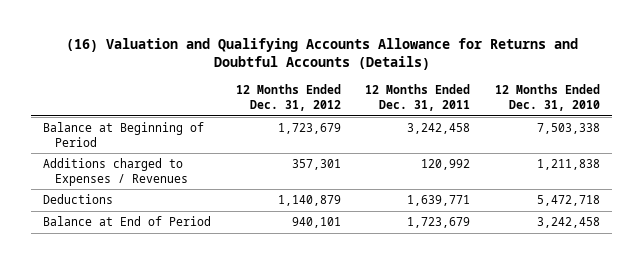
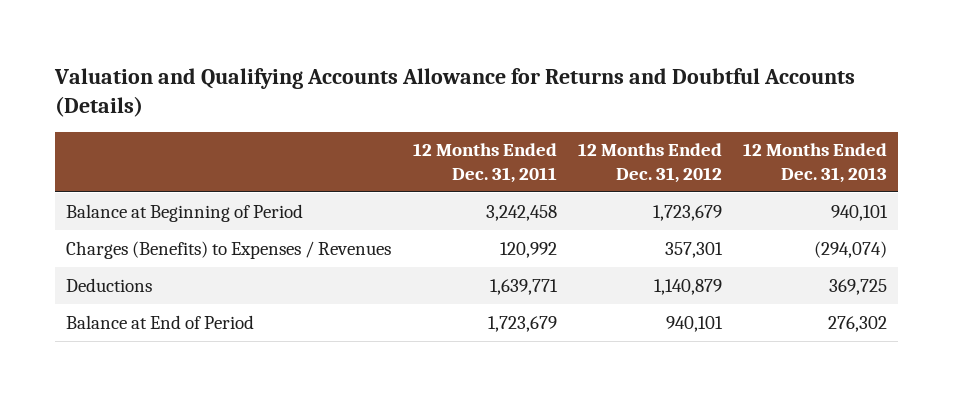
- (16) Valuation and Qualifying Accounts Allowance for Returns and Doubtful Accounts (Details)
+ Valuation and Qualifying Accounts Allowance for Returns and Doubtful Accounts (Details)
- | 12 Months Ended Dec. 31, 2012 | 12 Months Ended Dec. 31, 2011 | 12 Months Ended Dec. 31, 2010
+ | 12 Months Ended Dec. 31, 2011 | 12 Months Ended Dec. 31, 2012 | 12 Months Ended Dec. 31, 2013
- Additions charged to Expenses / Revenues | 357,301 | 120,992 | 1,211,838
+ Charges (Benefits) to Expenses / Revenues | 120,992 | 357,301 | (294,074)

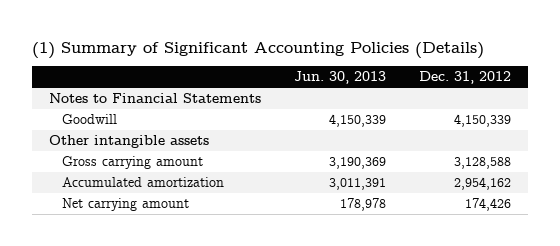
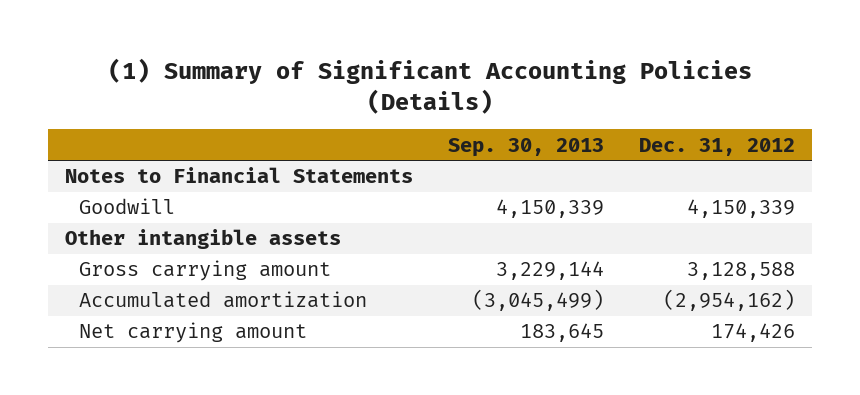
- | Jun. 30, 2013 | Dec. 31, 2012
+ | Sep. 30, 2013 | Dec. 31, 2012
- Accumulated amortization | 3,011,391 | 2,954,162
+ Accumulated amortization | (3,045,499) | (2,954,162)

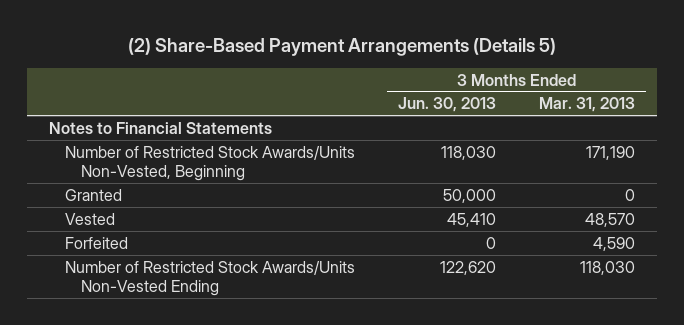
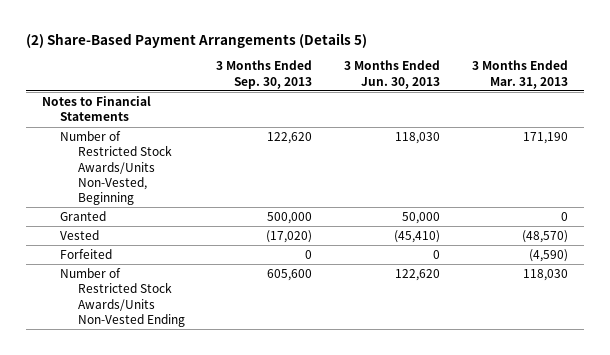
- | 3 Months Ended Jun. 30, 2013 | 3 Months Ended Mar. 31, 2013
+ | 3 Months Ended Sep. 30, 2013 | 3 Months Ended Jun. 30, 2013 | 3 Months Ended Mar. 31, 2013
- Vested | 45,410 | 48,570
- Forfeited | 0 | 4,590
+ Vested | (17,020) | (45,410) | (48,570)
+ Forfeited | 0 | 0 | (4,590)

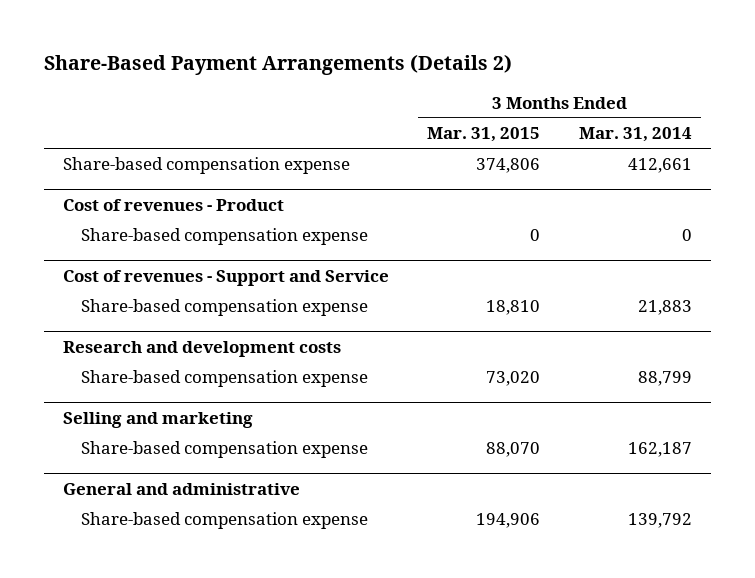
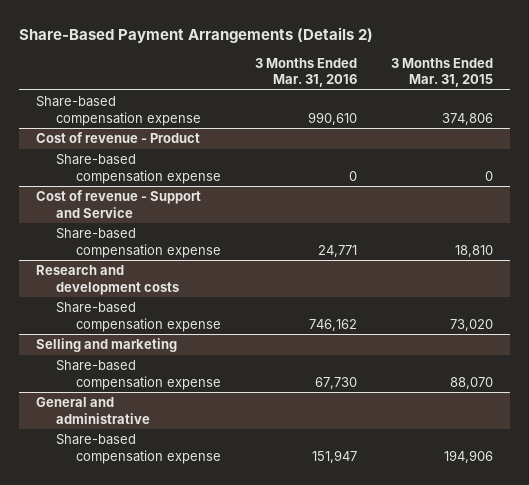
- | 3 Months Ended Mar. 31, 2015 | 3 Months Ended Mar. 31, 2014
+ | 3 Months Ended Mar. 31, 2016 | 3 Months Ended Mar. 31, 2015
- Cost of revenues - Product
+ Cost of revenue - Product
- Cost of revenues - Support and Service
+ Cost of revenue - Support and Service

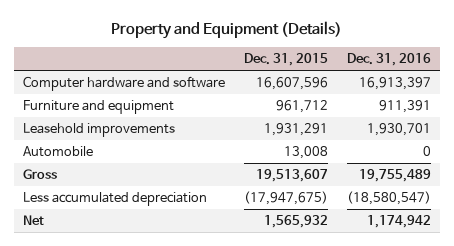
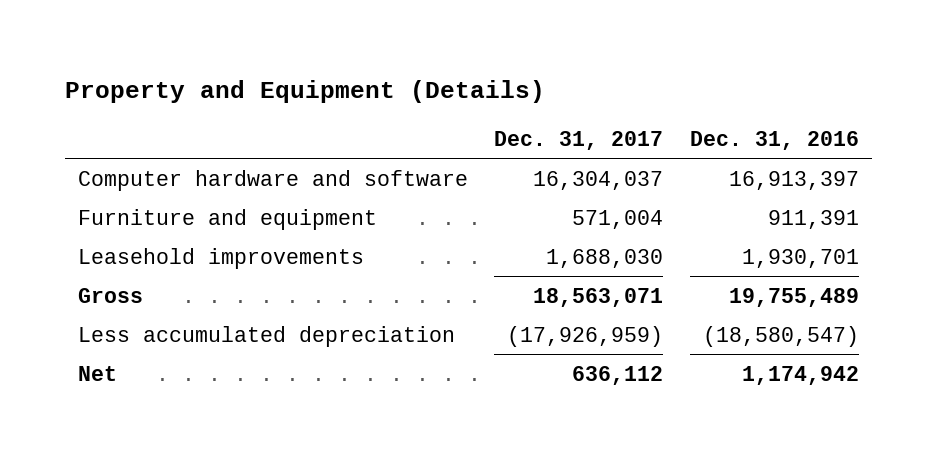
- | Dec. 31, 2015 | Dec. 31, 2016
+ | Dec. 31, 2017 | Dec. 31, 2016
- Automobile | 13,008 | 0

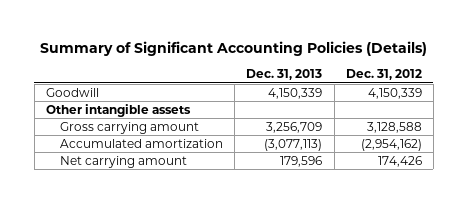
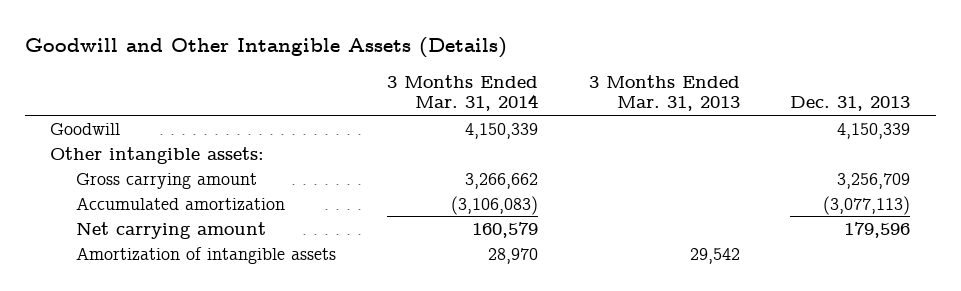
- Summary of Significant Accounting Policies (Details)
+ Goodwill and Other Intangible Assets (Details)
- | Dec. 31, 2013 | Dec. 31, 2012
+ | 3 Months Ended Mar. 31, 2014 | 3 Months Ended Mar. 31, 2013 | Dec. 31, 2013
- Other intangible assets
+ Other intangible assets:
+ Amortization of intangible assets | 28,970 | 29,542 |

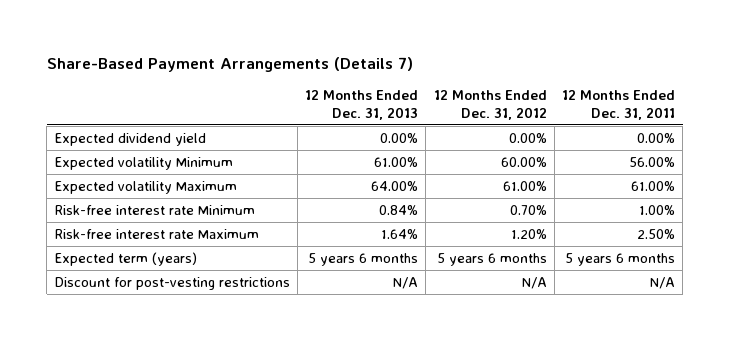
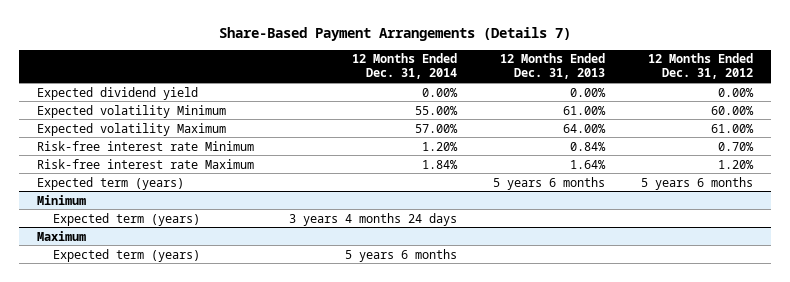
- | 12 Months Ended Dec. 31, 2013 | 12 Months Ended Dec. 31, 2012 | 12 Months Ended Dec. 31, 2011
+ | 12 Months Ended Dec. 31, 2014 | 12 Months Ended Dec. 31, 2013 | 12 Months Ended Dec. 31, 2012
- Discount for post-vesting restrictions | N/A | N/A | N/A
+ Minimum
+ Expected term (years) | 3 years 4 months 24 days | |
+ Maximum
+ Expected term (years) | 5 years 6 months | |

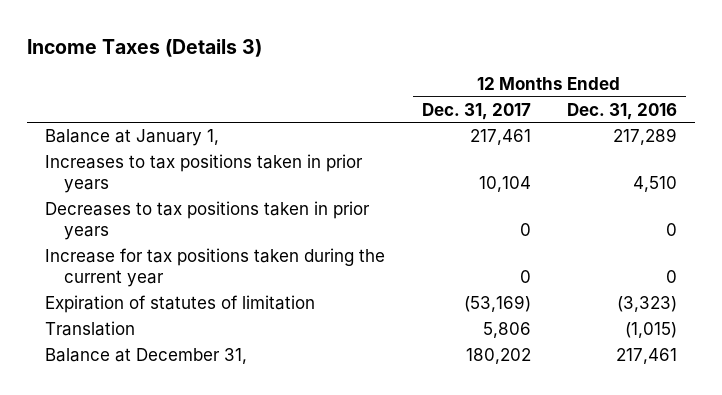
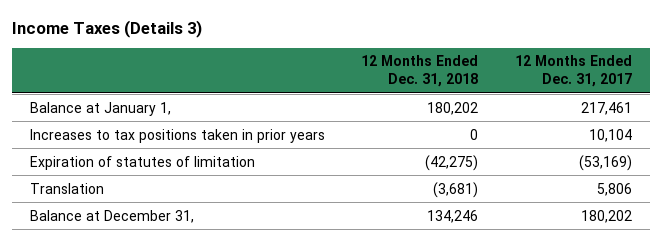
- | 12 Months Ended Dec. 31, 2017 | 12 Months Ended Dec. 31, 2016
+ | 12 Months Ended Dec. 31, 2018 | 12 Months Ended Dec. 31, 2017
- Decreases to tax positions taken in prior years | 0 | 0
- Increase for tax positions taken during the current year | 0 | 0

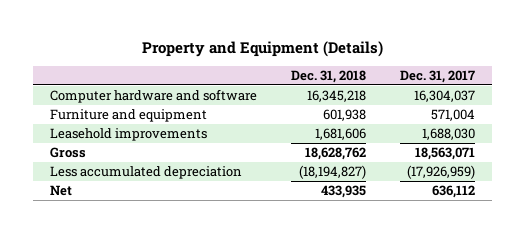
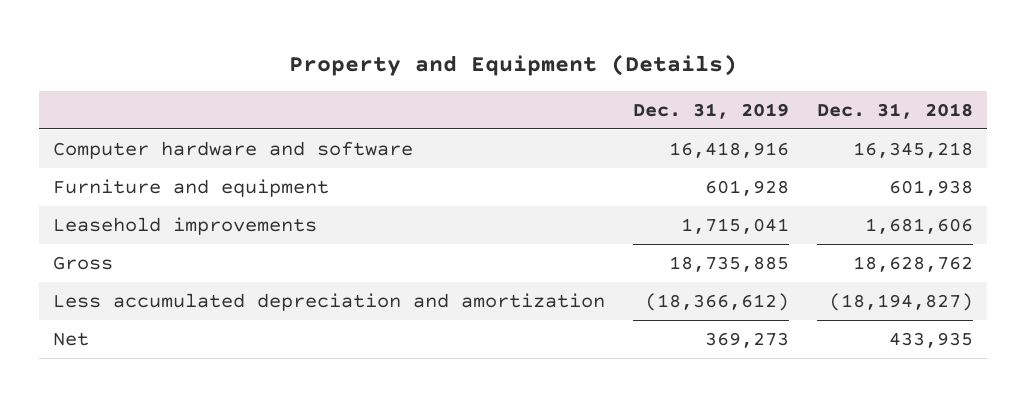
- | Dec. 31, 2018 | Dec. 31, 2017
+ | Dec. 31, 2019 | Dec. 31, 2018
- Less accumulated depreciation | (18,194,827) | (17,926,959)
+ Less accumulated depreciation and amortization | (18,366,612) | (18,194,827)

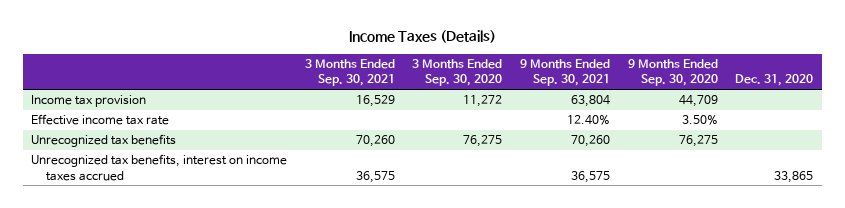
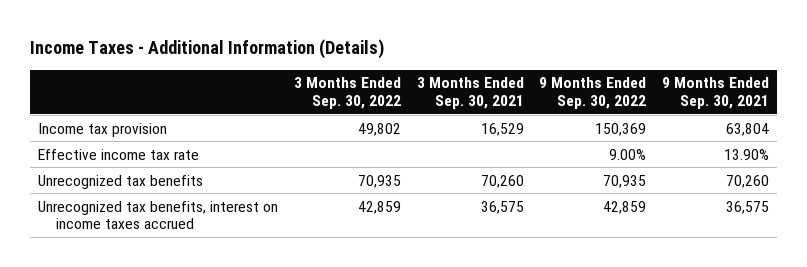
- Income Taxes (Details)
+ Income Taxes - Additional Information (Details)
- | 3 Months Ended Sep. 30, 2021 | 3 Months Ended Sep. 30, 2020 | 9 Months Ended Sep. 30, 2021 | 9 Months Ended Sep. 30, 2020 | Dec. 31, 2020
+ | 3 Months Ended Sep. 30, 2022 | 3 Months Ended Sep. 30, 2021 | 9 Months Ended Sep. 30, 2022 | 9 Months Ended Sep. 30, 2021
- Effective income tax rate | | | 12.40% | 3.50% |
+ Effective income tax rate | | | 9.00% | 13.90%

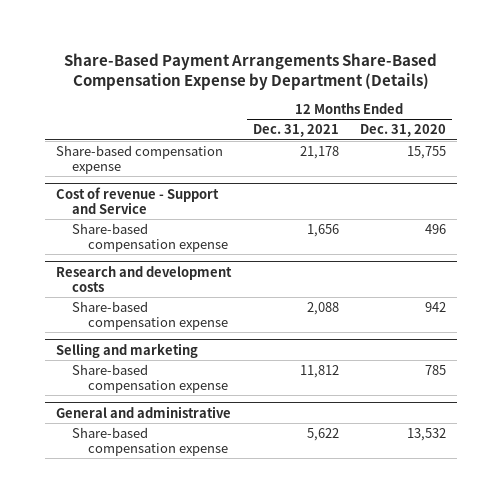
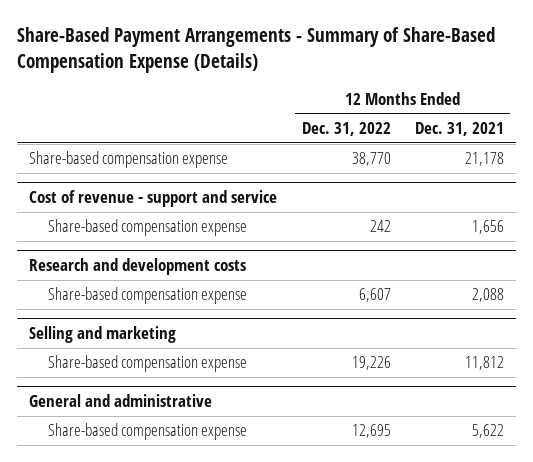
- Share-Based Payment Arrangements Share-Based Compensation Expense by Department (Details)
+ Share-Based Payment Arrangements - Summary of Share-Based Compensation Expense (Details)
- | 12 Months Ended Dec. 31, 2021 | 12 Months Ended Dec. 31, 2020
+ | 12 Months Ended Dec. 31, 2022 | 12 Months Ended Dec. 31, 2021
- Cost of revenue - Support and Service
+ Cost of revenue - support and service

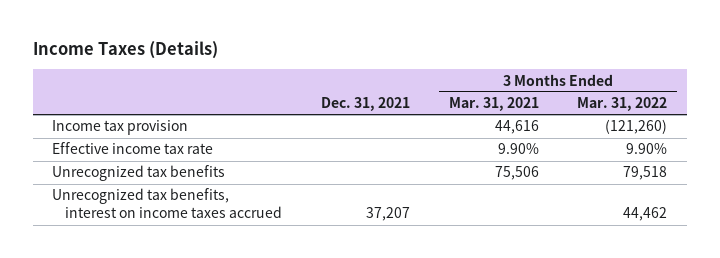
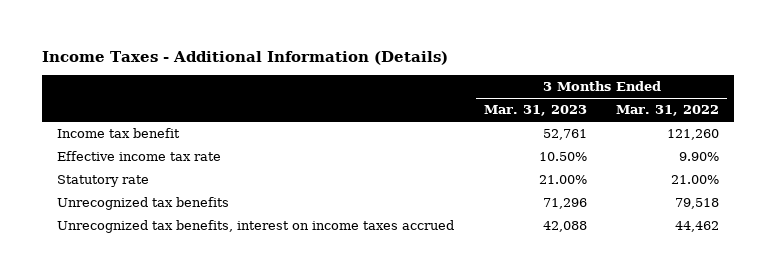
- Income Taxes (Details)
+ Income Taxes - Additional Information (Details)
- | Dec. 31, 2021 | 3 Months Ended Mar. 31, 2021 | 3 Months Ended Mar. 31, 2022
+ | 3 Months Ended Mar. 31, 2023 | 3 Months Ended Mar. 31, 2022
- Income tax provision | | 44,616 | (121,260)
+ Income tax benefit | 52,761 | 121,260
+ Statutory rate | 21.00% | 21.00%

